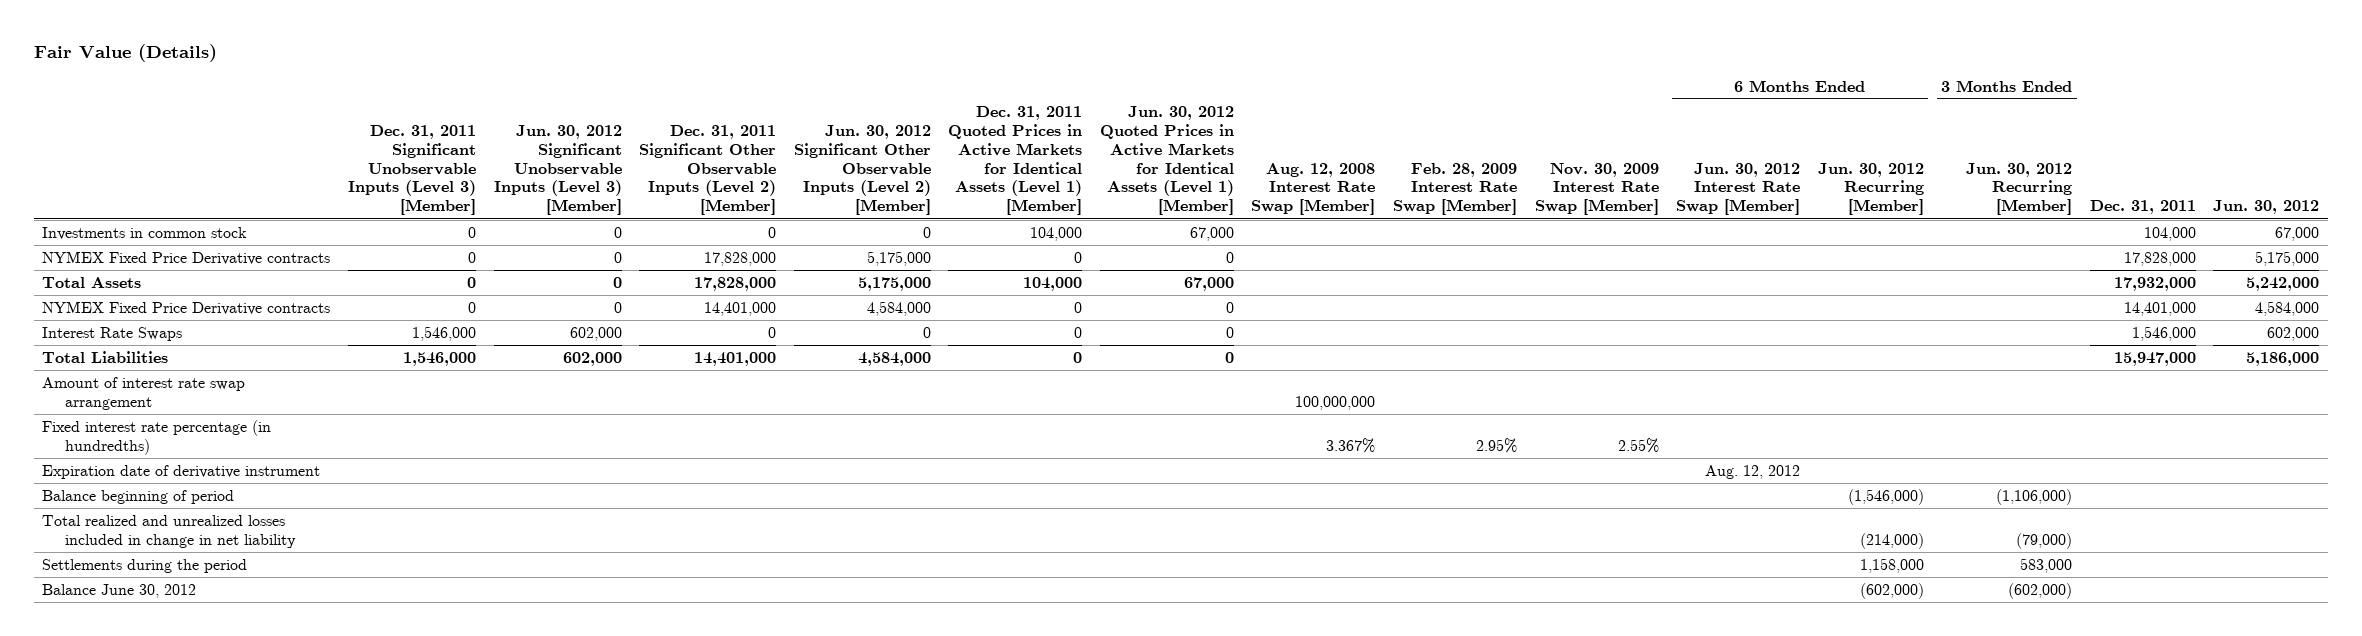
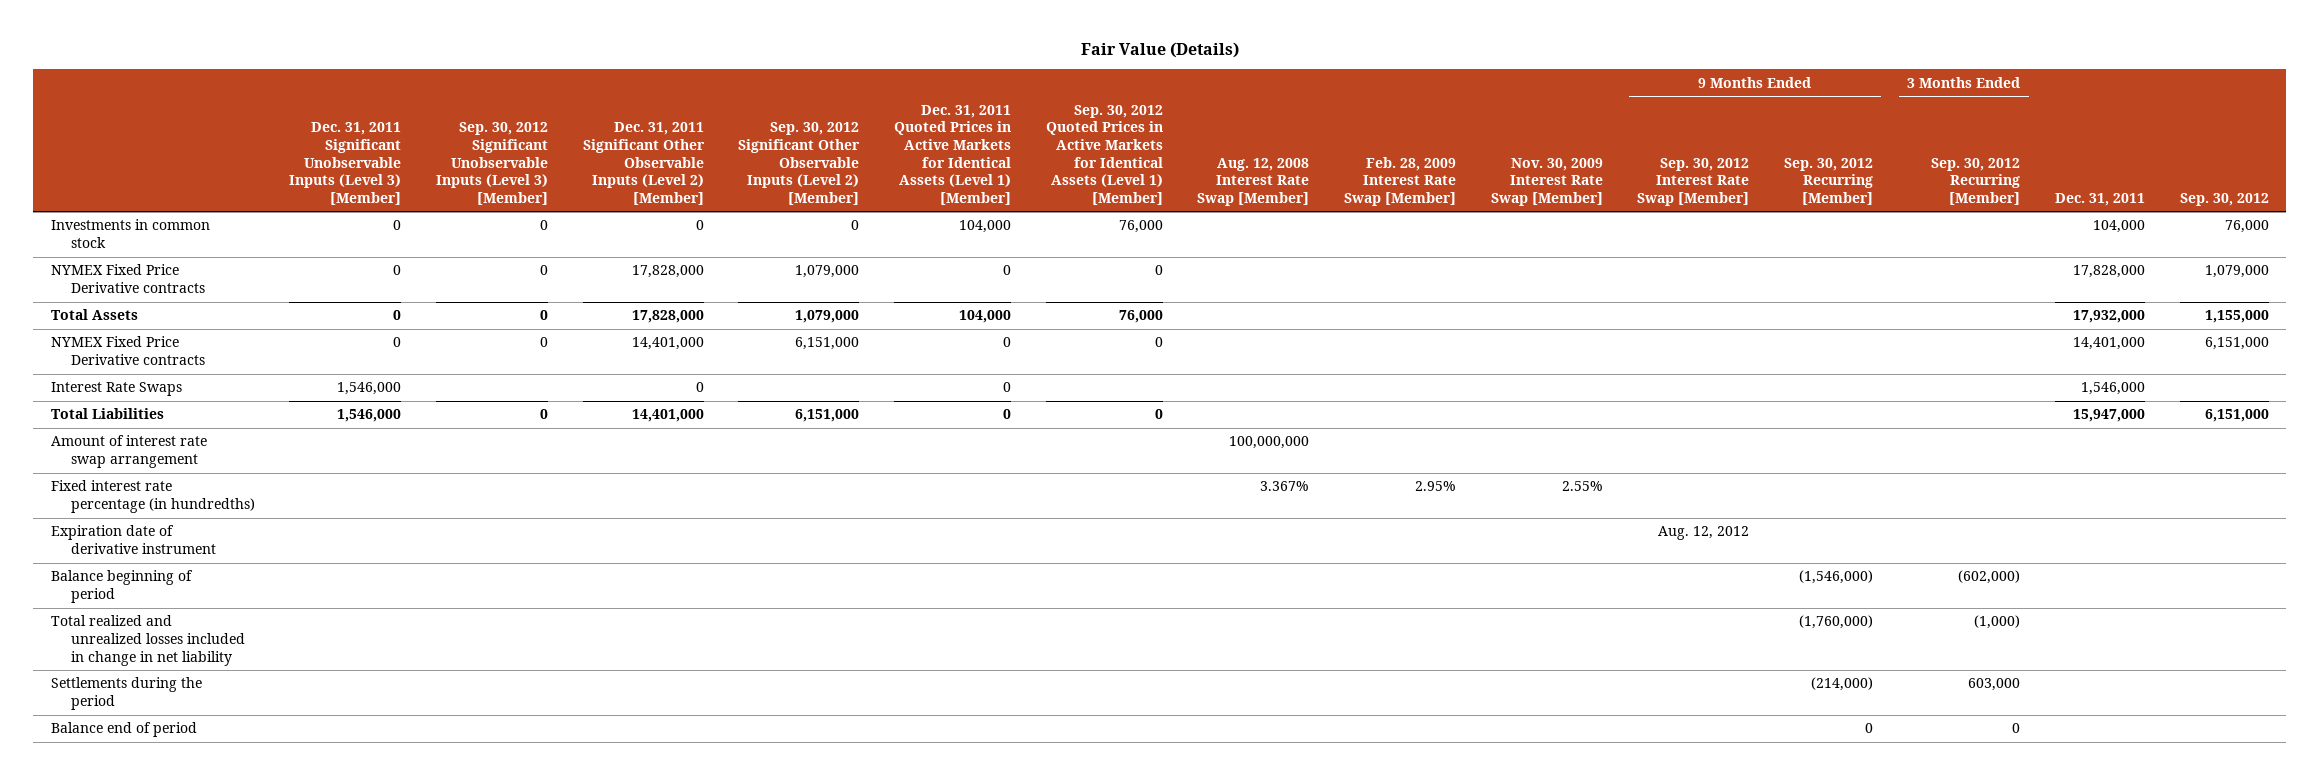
- | Dec. 31, 2011 Significant Unobservable Inputs (Level 3) [Member] | Jun. 30, 2012 Significant Unobservable Inputs (Level 3) [Member] | Dec. 31, 2011 Significant Other Observable Inputs (Level 2) [Member] | Jun. 30, 2012 Significant Other Observable Inputs (Level 2) [Member] | Dec. 31, 2011 Quoted Prices in Active Markets for Identical Assets (Level 1) [Member] | Jun. 30, 2012 Quoted Prices in Active Markets for Identical Assets (Level 1) [Member] | Aug. 12, 2008 Interest Rate Swap [Member] | Feb. 28, 2009 Interest Rate Swap [Member] | Nov. 30, 2009 Interest Rate Swap [Member] | 6 Months Ended Jun. 30, 2012 Interest Rate Swap [Member] | 6 Months Ended Jun. 30, 2012 Recurring [Member] | 3 Months Ended Jun. 30, 2012 Recurring [Member] | Dec. 31, 2011 | Jun. 30, 2012
+ | Dec. 31, 2011 Significant Unobservable Inputs (Level 3) [Member] | Sep. 30, 2012 Significant Unobservable Inputs (Level 3) [Member] | Dec. 31, 2011 Significant Other Observable Inputs (Level 2) [Member] | Sep. 30, 2012 Significant Other Observable Inputs (Level 2) [Member] | Dec. 31, 2011 Quoted Prices in Active Markets for Identical Assets (Level 1) [Member] | Sep. 30, 2012 Quoted Prices in Active Markets for Identical Assets (Level 1) [Member] | Aug. 12, 2008 Interest Rate Swap [Member] | Feb. 28, 2009 Interest Rate Swap [Member] | Nov. 30, 2009 Interest Rate Swap [Member] | 9 Months Ended Sep. 30, 2012 Interest Rate Swap [Member] | 9 Months Ended Sep. 30, 2012 Recurring [Member] | 3 Months Ended Sep. 30, 2012 Recurring [Member] | Dec. 31, 2011 | Sep. 30, 2012
- Balance June 30, 2012 | | | | | | | | | | | (602,000) | (602,000) | |
+ Balance end of period | | | | | | | | | | | 0 | 0 | |

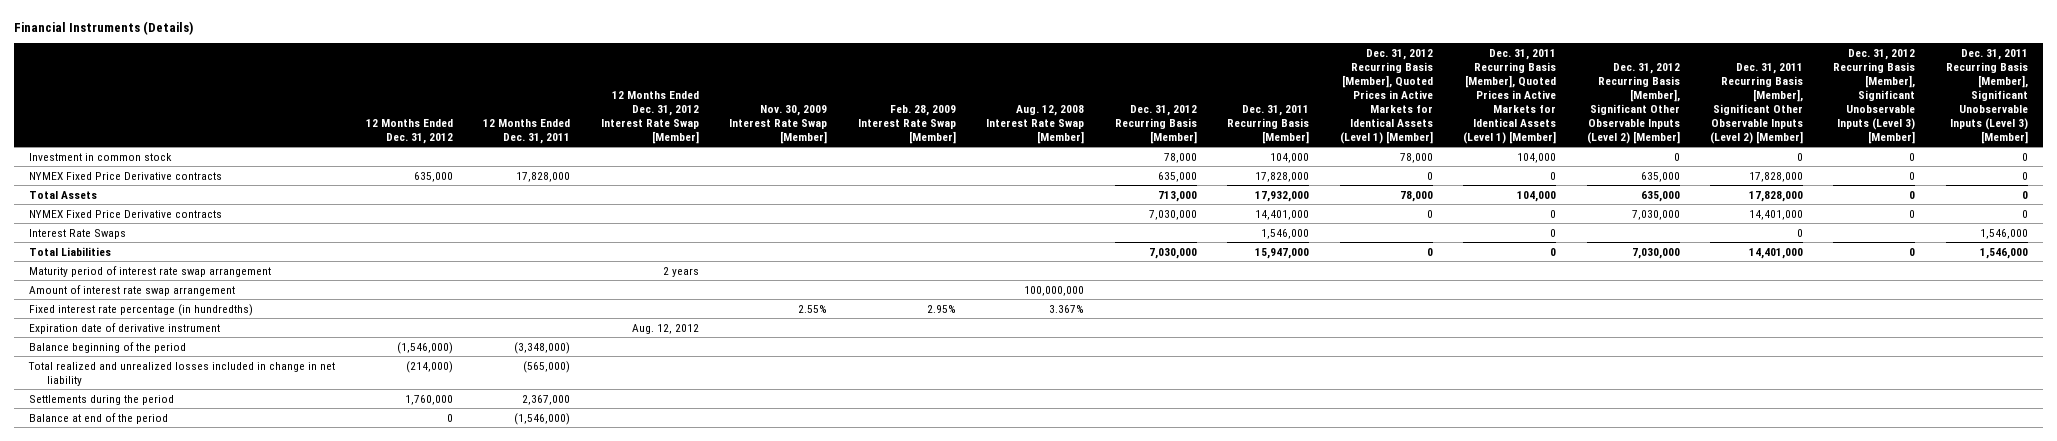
- Fair Value (Details)
+ Financial Instruments (Details)
- | Dec. 31, 2011 Significant Unobservable Inputs (Level 3) [Member] | Sep. 30, 2012 Significant Unobservable Inputs (Level 3) [Member] | Dec. 31, 2011 Significant Other Observable Inputs (Level 2) [Member] | Sep. 30, 2012 Significant Other Observable Inputs (Level 2) [Member] | Dec. 31, 2011 Quoted Prices in Active Markets for Identical Assets (Level 1) [Member] | Sep. 30, 2012 Quoted Prices in Active Markets for Identical Assets (Level 1) [Member] | Aug. 12, 2008 Interest Rate Swap [Member] | Feb. 28, 2009 Interest Rate Swap [Member] | Nov. 30, 2009 Interest Rate Swap [Member] | 9 Months Ended Sep. 30, 2012 Interest Rate Swap [Member] | 9 Months Ended Sep. 30, 2012 Recurring [Member] | 3 Months Ended Sep. 30, 2012 Recurring [Member] | Dec. 31, 2011 | Sep. 30, 2012
+ | 12 Months Ended Dec. 31, 2012 | 12 Months Ended Dec. 31, 2011 | 12 Months Ended Dec. 31, 2012 Interest Rate Swap [Member] | Nov. 30, 2009 Interest Rate Swap [Member] | Feb. 28, 2009 Interest Rate Swap [Member] | Aug. 12, 2008 Interest Rate Swap [Member] | Dec. 31, 2012 Recurring Basis [Member] | Dec. 31, 2011 Recurring Basis [Member] | Dec. 31, 2012 Recurring Basis [Member], Quoted Prices in Active Markets for Identical Assets (Level 1) [Member] | Dec. 31, 2011 Recurring Basis [Member], Quoted Prices in Active Markets for Identical Assets (Level 1) [Member] | Dec. 31, 2012 Recurring Basis [Member], Significant Other Observable Inputs (Level 2) [Member] | Dec. 31, 2011 Recurring Basis [Member], Significant Other Observable Inputs (Level 2) [Member] | Dec. 31, 2012 Recurring Basis [Member], Significant Unobservable Inputs (Level 3) [Member] | Dec. 31, 2011 Recurring Basis [Member], Significant Unobservable Inputs (Level 3) [Member]
- Investments in common stock | 0 | 0 | 0 | 0 | 104,000 | 76,000 | | | | | | | 104,000 | 76,000
+ Investment in common stock | | | | | | | 78,000 | 104,000 | 78,000 | 104,000 | 0 | 0 | 0 | 0
+ Maturity period of interest rate swap arrangement | | | 2 years | | | | | | | | | | |
- Balance beginning of period | | | | | | | | | | | (1,546,000) | (602,000) | |
+ Balance beginning of the period | (1,546,000) | (3,348,000) | | | | | | | | | | | |
- Balance end of period | | | | | | | | | | | 0 | 0 | |
+ Balance at end of the period | 0 | (1,546,000) | | | | | | | | | | | |

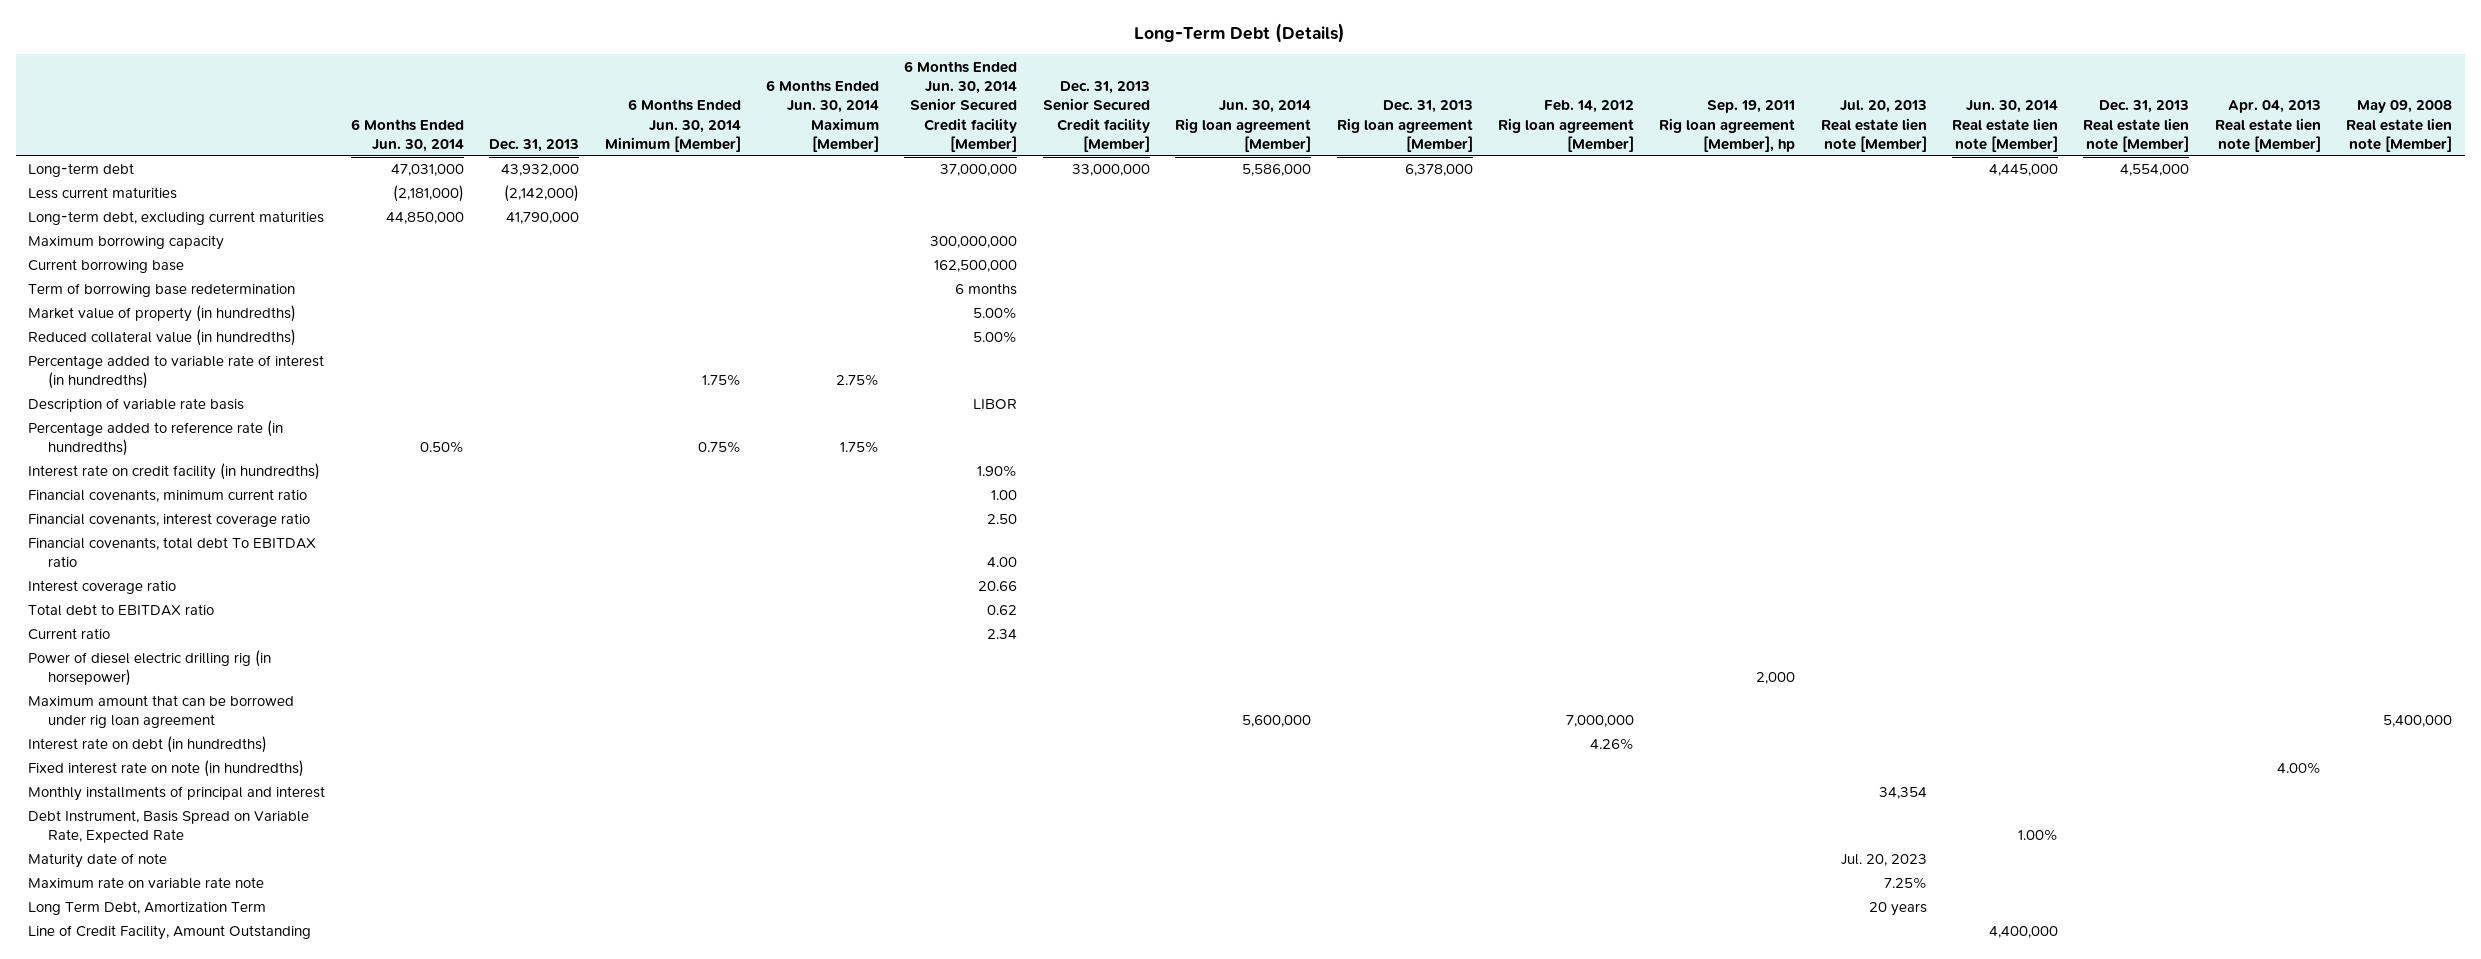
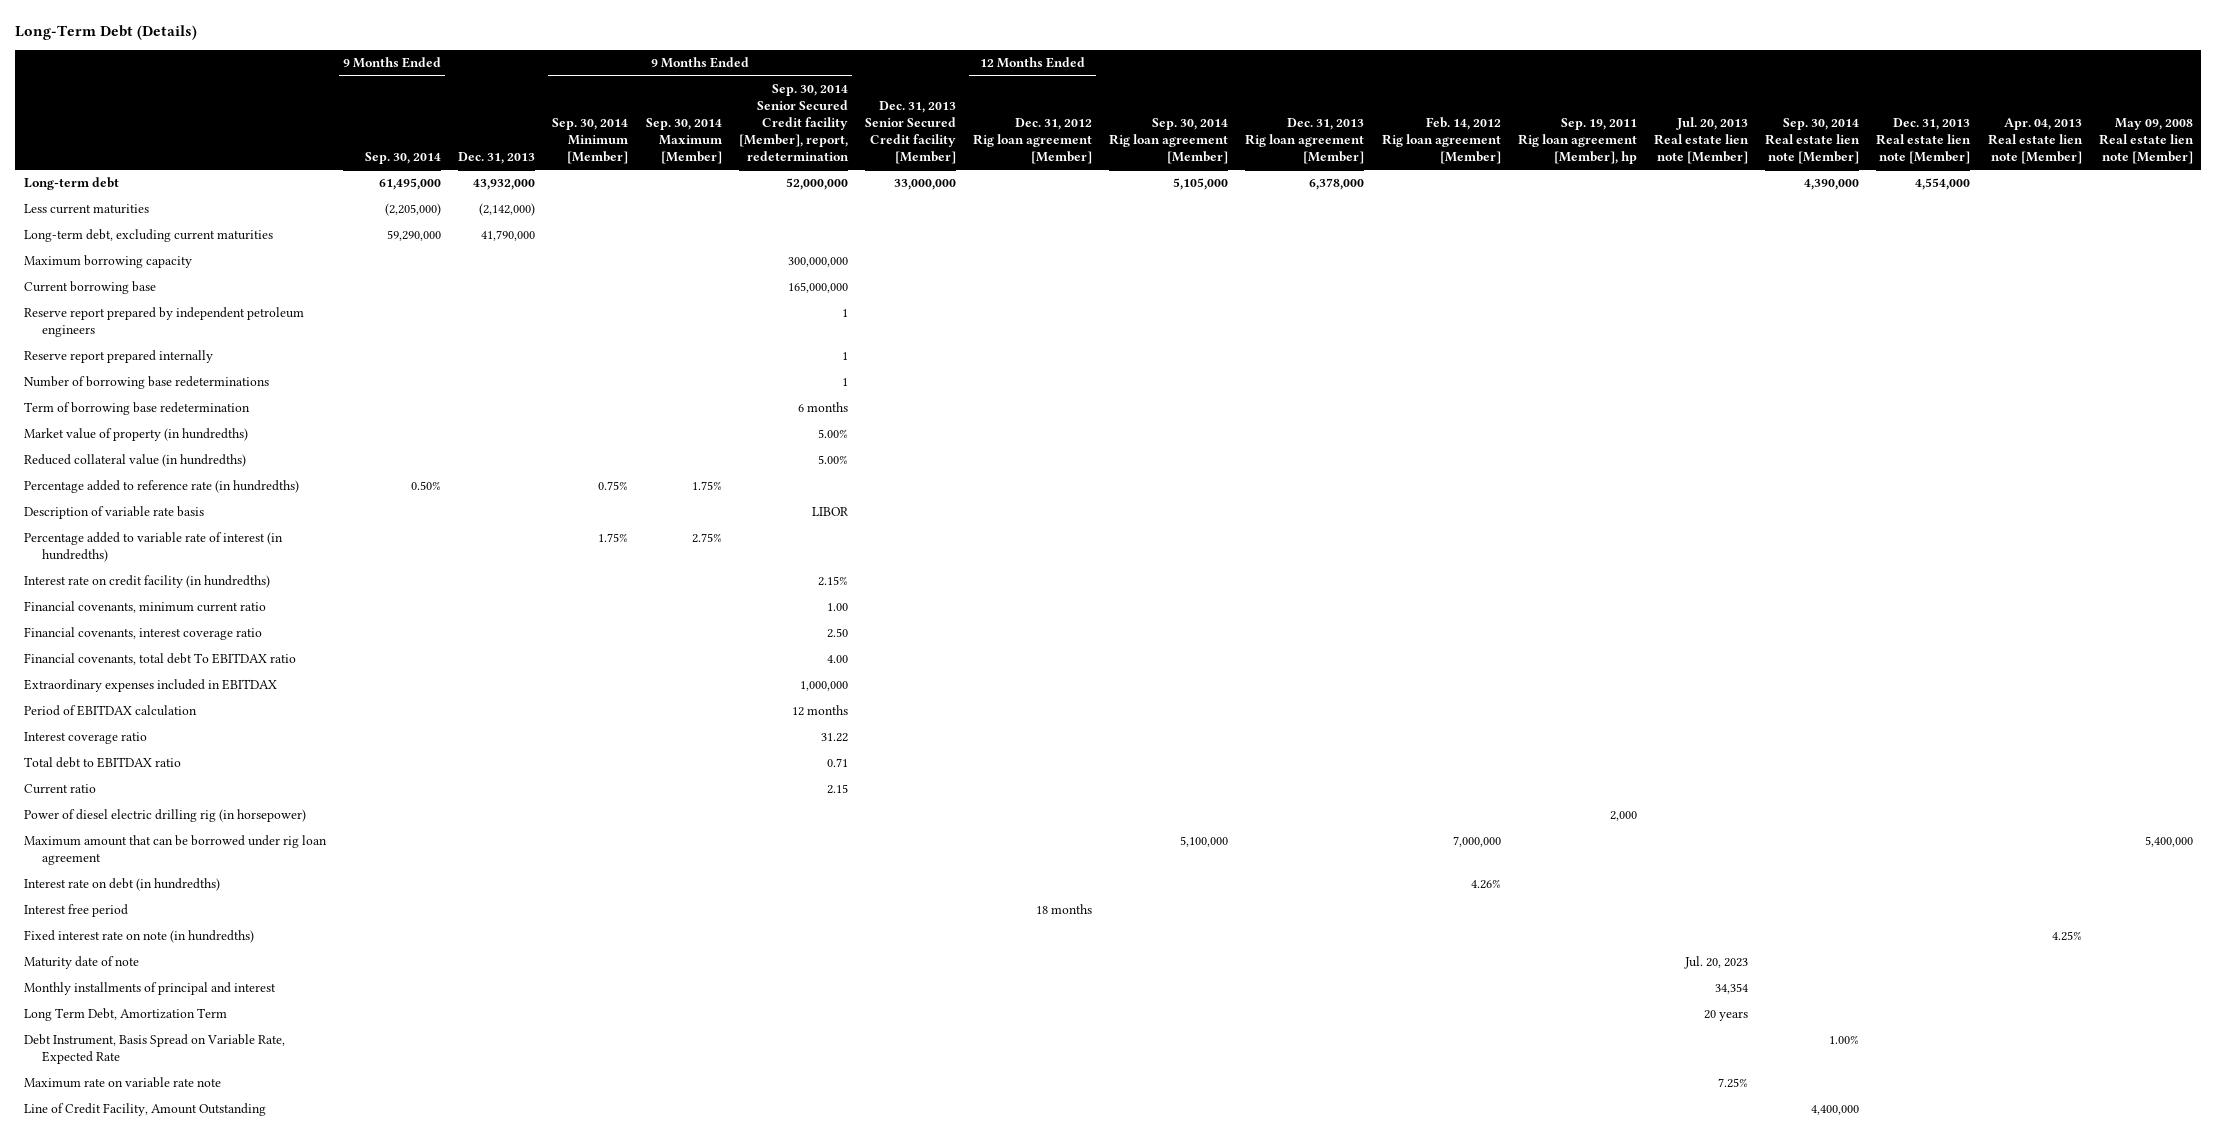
- | 6 Months Ended Jun. 30, 2014 | Dec. 31, 2013 | 6 Months Ended Jun. 30, 2014 Minimum [Member] | 6 Months Ended Jun. 30, 2014 Maximum [Member] | 6 Months Ended Jun. 30, 2014 Senior Secured Credit facility [Member] | Dec. 31, 2013 Senior Secured Credit facility [Member] | Jun. 30, 2014 Rig loan agreement [Member] | Dec. 31, 2013 Rig loan agreement [Member] | Feb. 14, 2012 Rig loan agreement [Member] | Sep. 19, 2011 Rig loan agreement [Member], hp | Jul. 20, 2013 Real estate lien note [Member] | Jun. 30, 2014 Real estate lien note [Member] | Dec. 31, 2013 Real estate lien note [Member] | Apr. 04, 2013 Real estate lien note [Member] | May 09, 2008 Real estate lien note [Member]
+ | 9 Months Ended Sep. 30, 2014 | Dec. 31, 2013 | 9 Months Ended Sep. 30, 2014 Minimum [Member] | 9 Months Ended Sep. 30, 2014 Maximum [Member] | 9 Months Ended Sep. 30, 2014 Senior Secured Credit facility [Member], report, redetermination | Dec. 31, 2013 Senior Secured Credit facility [Member] | 12 Months Ended Dec. 31, 2012 Rig loan agreement [Member] | Sep. 30, 2014 Rig loan agreement [Member] | Dec. 31, 2013 Rig loan agreement [Member] | Feb. 14, 2012 Rig loan agreement [Member] | Sep. 19, 2011 Rig loan agreement [Member], hp | Jul. 20, 2013 Real estate lien note [Member] | Sep. 30, 2014 Real estate lien note [Member] | Dec. 31, 2013 Real estate lien note [Member] | Apr. 04, 2013 Real estate lien note [Member] | May 09, 2008 Real estate lien note [Member]
+ Reserve report prepared by independent petroleum engineers | | | | | 1 | | | | | | | | | | |
+ Reserve report prepared internally | | | | | 1 | | | | | | | | | | |
+ Number of borrowing base redeterminations | | | | | 1 | | | | | | | | | | |
moved down: Description of variable rate basis | | | | | LIBOR | | | | | | | | | | |
moved down: Percentage added to variable rate of interest (in hundredths) | | | 1.75% | 2.75% | | | | | | | | | | | |
+ Extraordinary expenses included in EBITDAX | | | | | 1,000,000 | | | | | | | | | | |
+ Period of EBITDAX calculation | | | | | 12 months | | | | | | | | | | |
- Fixed interest rate on note (in hundredths) | | | | | | | | | | | | | | 4.00% |
+ Interest free period | | | | | | | 18 months | | | | | | | | |
+ Fixed interest rate on note (in hundredths) | | | | | | | | | | | | | | | 4.25% |
moved up: Maturity date of note | | | | | | | | | | | | Jul. 20, 2023 | | | |
moved up: Long Term Debt, Amortization Term | | | | | | | | | | | | 20 years | | | |

